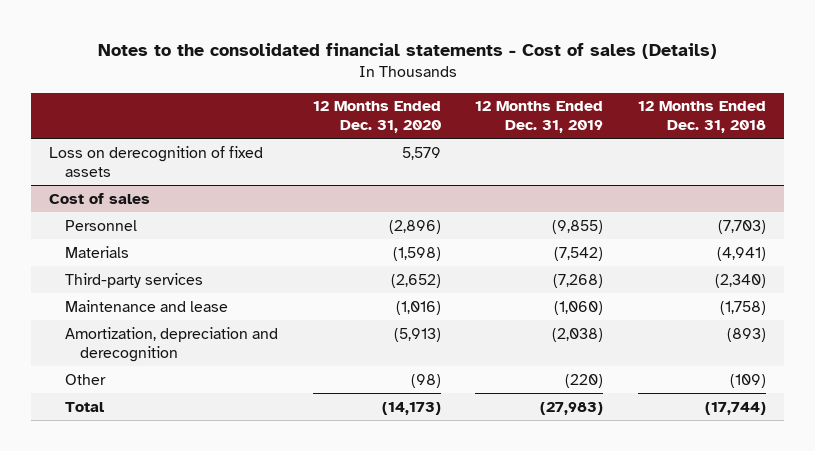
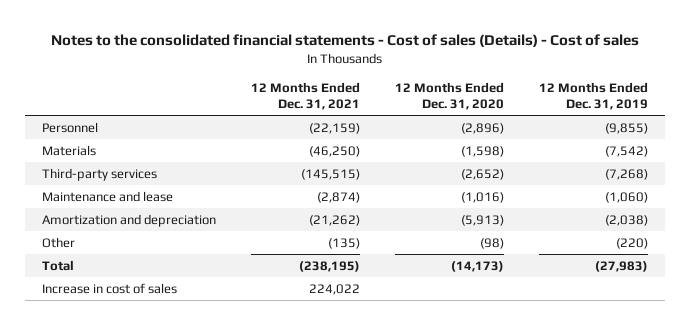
- Notes to the consolidated financial statements - Cost of sales (Details)
+ Notes to the consolidated financial statements - Cost of sales (Details) - Cost of sales
- | 12 Months Ended Dec. 31, 2020 | 12 Months Ended Dec. 31, 2019 | 12 Months Ended Dec. 31, 2018
+ | 12 Months Ended Dec. 31, 2021 | 12 Months Ended Dec. 31, 2020 | 12 Months Ended Dec. 31, 2019
- Loss on derecognition of fixed assets | 5,579 | |
- Cost of sales
- Amortization, depreciation and derecognition | (5,913) | (2,038) | (893)
+ Amortization and depreciation | (21,262) | (5,913) | (2,038)
+ Increase in cost of sales | 224,022 | |

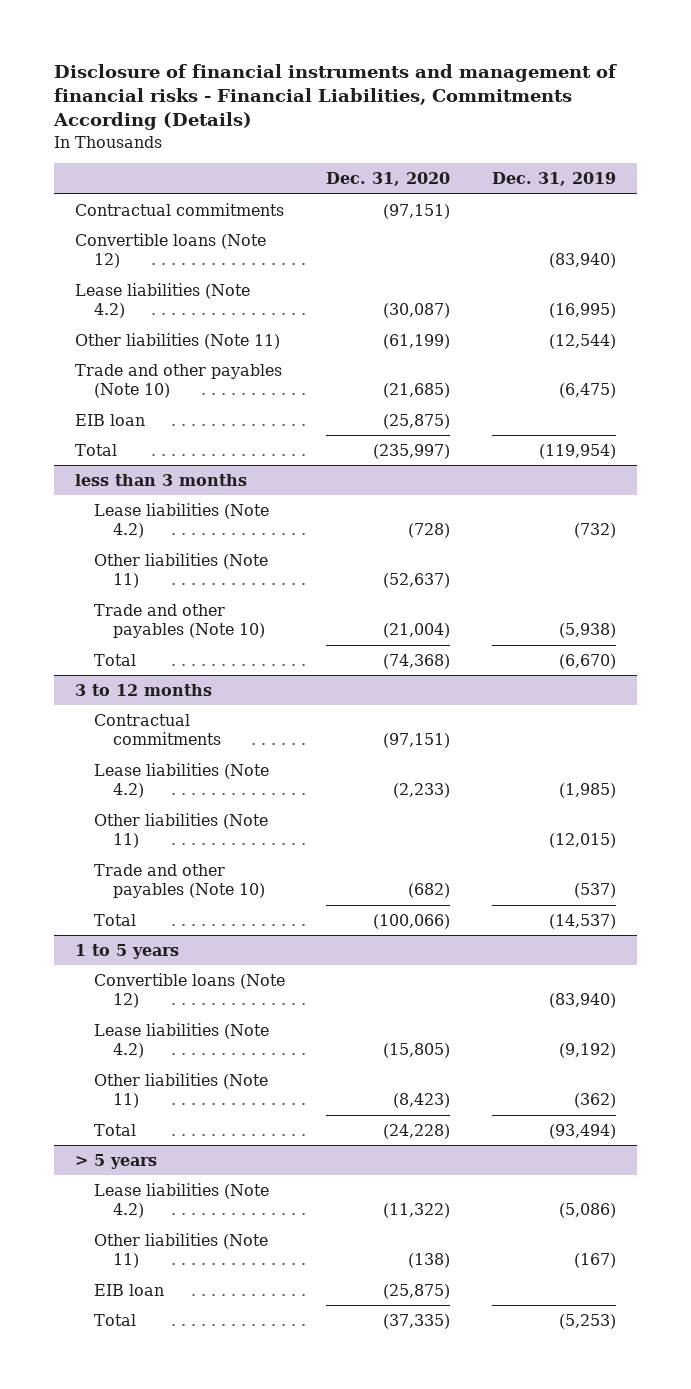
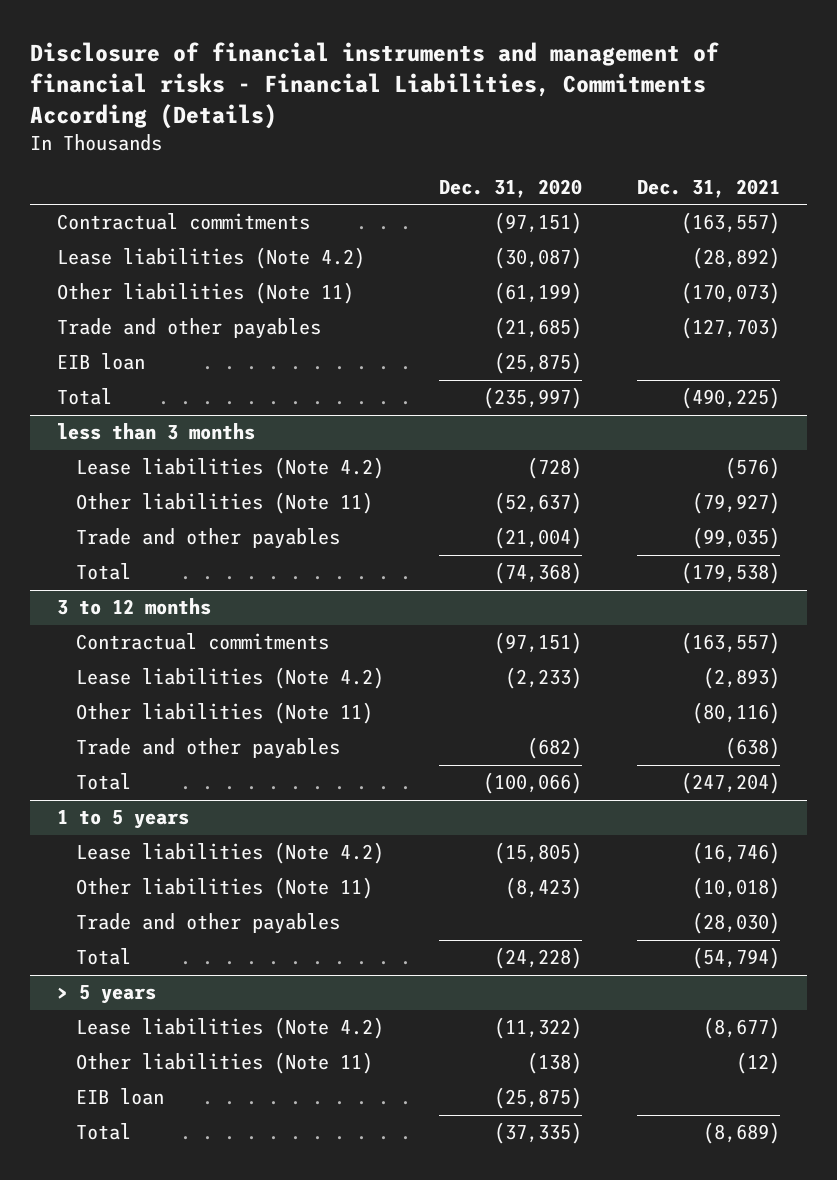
- | Dec. 31, 2020 | Dec. 31, 2019
+ | Dec. 31, 2020 | Dec. 31, 2021
- Convertible loans (Note 12) | | (83,940)
- Trade and other payables (Note 10) | (21,685) | (6,475)
+ Trade and other payables | (21,685) | (127,703)
@ less than 3 months
- Trade and other payables (Note 10) | (21,004) | (5,938)
+ Trade and other payables | (21,004) | (99,035)
@ 3 to 12 months
- Trade and other payables (Note 10) | (682) | (537)
+ Trade and other payables | (682) | (638)
@ 1 to 5 years
- Convertible loans (Note 12) | | (83,940)
+ Trade and other payables | | (28,030)

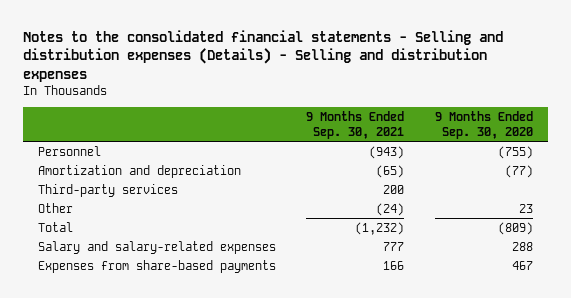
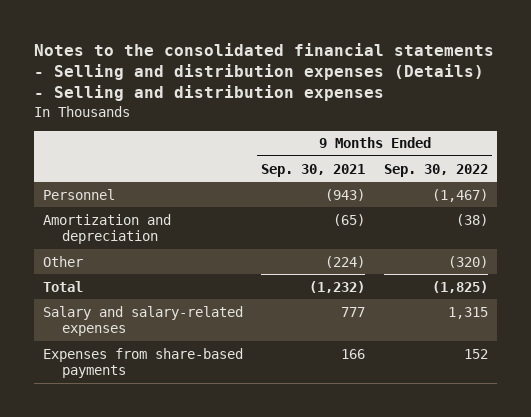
- | 9 Months Ended Sep. 30, 2021 | 9 Months Ended Sep. 30, 2020
+ | 9 Months Ended Sep. 30, 2021 | 9 Months Ended Sep. 30, 2022
- Third-party services | 200 |
- Other | (24) | 23
+ Other | (224) | (320)

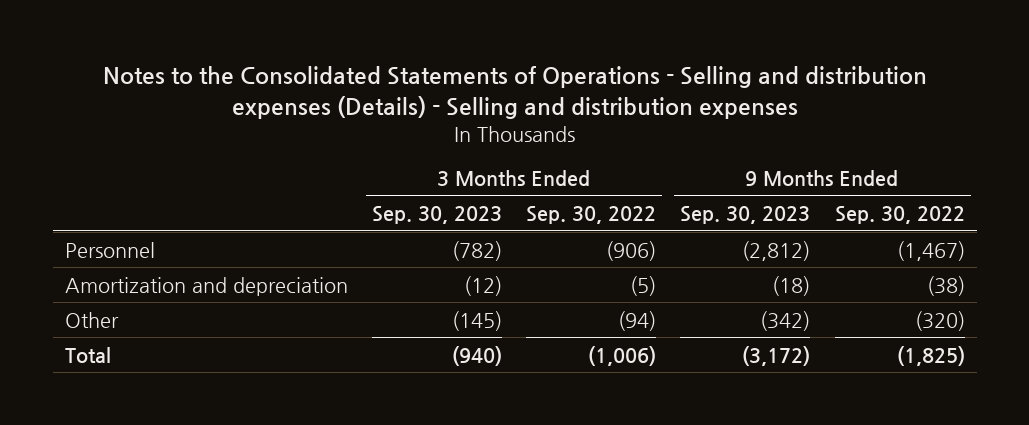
- Notes to the consolidated financial statements - Selling and distribution expenses (Details) - Selling and distribution expenses
+ Notes to the Consolidated Statements of Operations - Selling and distribution expenses (Details) - Selling and distribution expenses
- | 9 Months Ended Sep. 30, 2021 | 9 Months Ended Sep. 30, 2022
+ | 3 Months Ended Sep. 30, 2023 | 3 Months Ended Sep. 30, 2022 | 9 Months Ended Sep. 30, 2023 | 9 Months Ended Sep. 30, 2022
- Salary and salary-related expenses | 777 | 1,315
- Expenses from share-based payments | 166 | 152

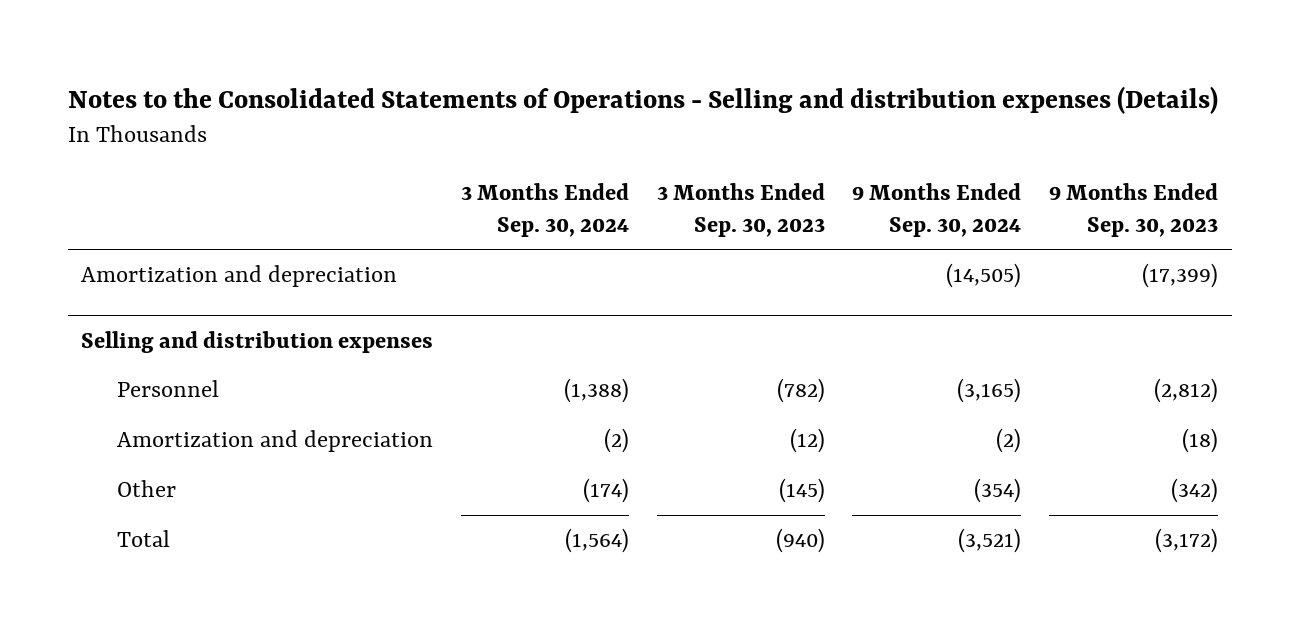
- Notes to the Consolidated Statements of Operations - Selling and distribution expenses (Details) - Selling and distribution expenses
+ Notes to the Consolidated Statements of Operations - Selling and distribution expenses (Details)
- | 3 Months Ended Sep. 30, 2023 | 3 Months Ended Sep. 30, 2022 | 9 Months Ended Sep. 30, 2023 | 9 Months Ended Sep. 30, 2022
+ | 3 Months Ended Sep. 30, 2024 | 3 Months Ended Sep. 30, 2023 | 9 Months Ended Sep. 30, 2024 | 9 Months Ended Sep. 30, 2023
+ Amortization and depreciation | | | (14,505) | (17,399)
+ Selling and distribution expenses

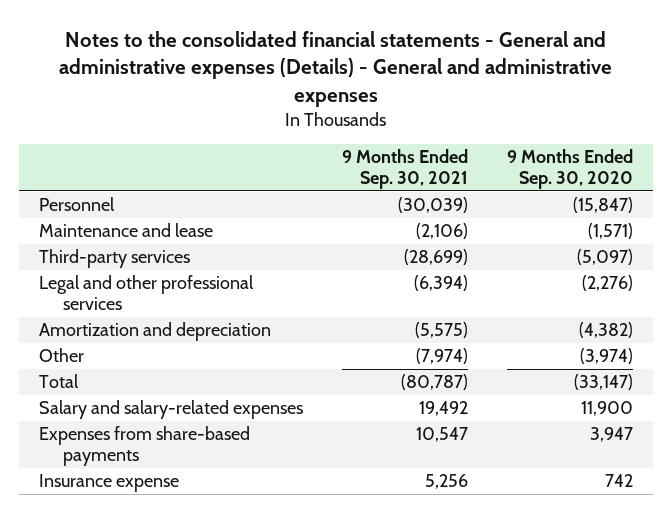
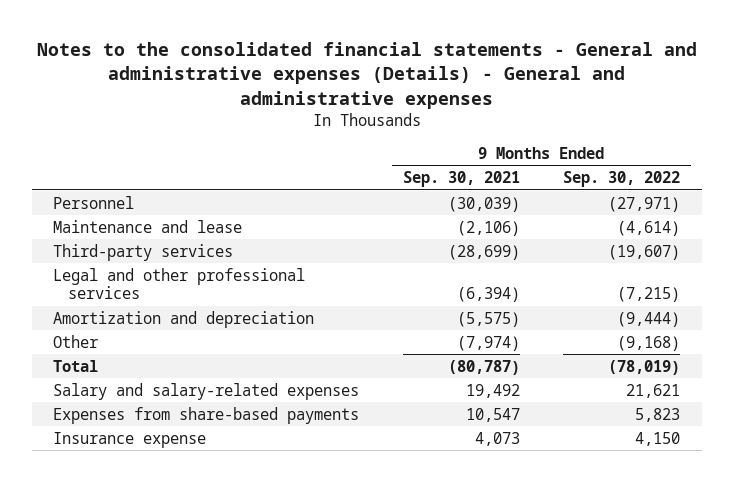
- | 9 Months Ended Sep. 30, 2021 | 9 Months Ended Sep. 30, 2020
+ | 9 Months Ended Sep. 30, 2021 | 9 Months Ended Sep. 30, 2022
- Insurance expense | 5,256 | 742
+ Insurance expense | 4,073 | 4,150

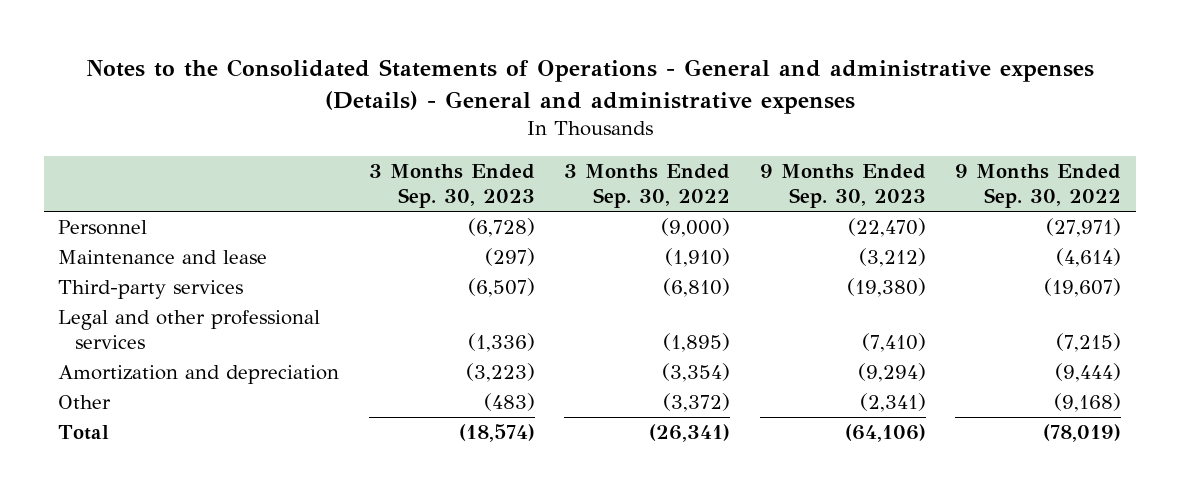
- Notes to the consolidated financial statements - General and administrative expenses (Details) - General and administrative expenses
+ Notes to the Consolidated Statements of Operations - General and administrative expenses (Details) - General and administrative expenses
- | 9 Months Ended Sep. 30, 2021 | 9 Months Ended Sep. 30, 2022
+ | 3 Months Ended Sep. 30, 2023 | 3 Months Ended Sep. 30, 2022 | 9 Months Ended Sep. 30, 2023 | 9 Months Ended Sep. 30, 2022
- Salary and salary-related expenses | 19,492 | 21,621
- Expenses from share-based payments | 10,547 | 5,823
- Insurance expense | 4,073 | 4,150

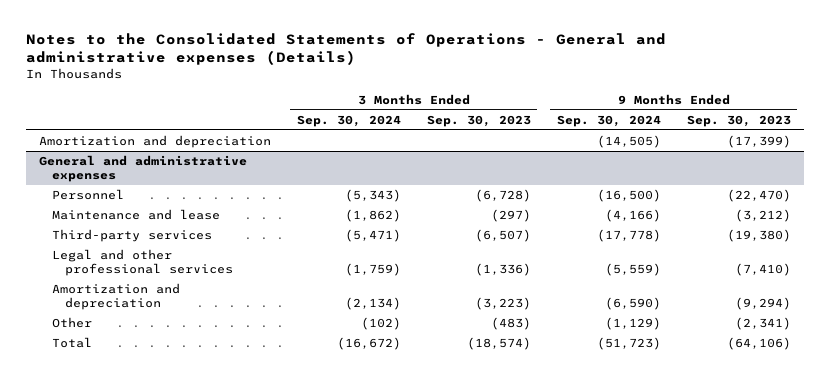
- Notes to the Consolidated Statements of Operations - General and administrative expenses (Details) - General and administrative expenses
+ Notes to the Consolidated Statements of Operations - General and administrative expenses (Details)
- | 3 Months Ended Sep. 30, 2023 | 3 Months Ended Sep. 30, 2022 | 9 Months Ended Sep. 30, 2023 | 9 Months Ended Sep. 30, 2022
+ | 3 Months Ended Sep. 30, 2024 | 3 Months Ended Sep. 30, 2023 | 9 Months Ended Sep. 30, 2024 | 9 Months Ended Sep. 30, 2023
+ Amortization and depreciation | | | (14,505) | (17,399)
+ General and administrative expenses

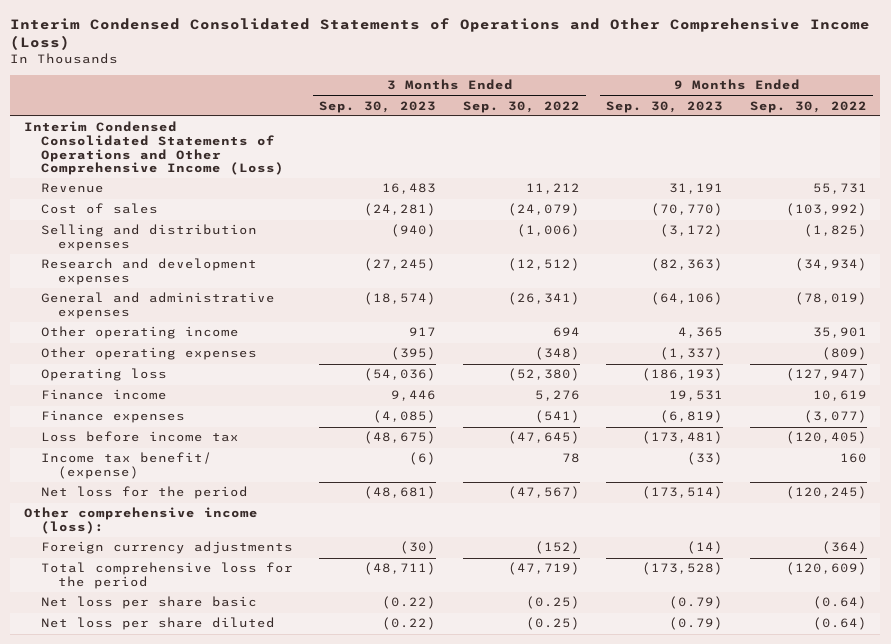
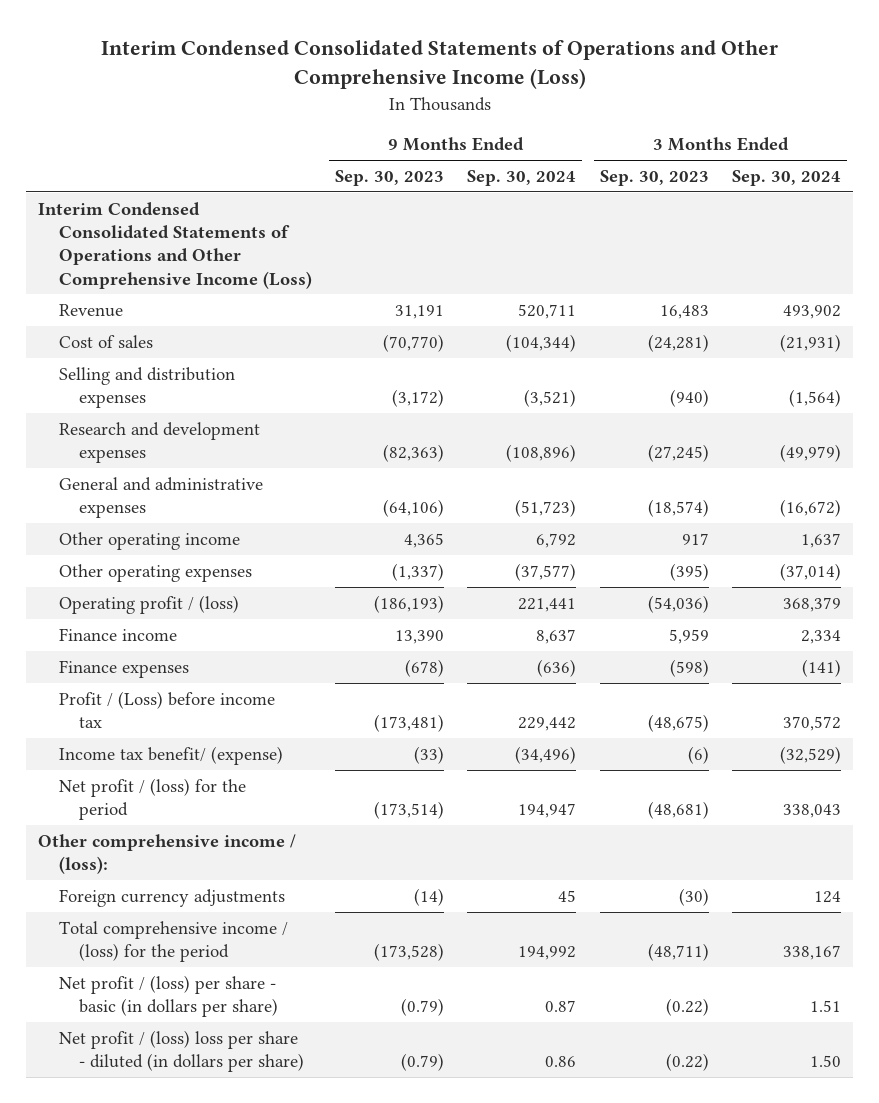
- | 3 Months Ended Sep. 30, 2023 | 3 Months Ended Sep. 30, 2022 | 9 Months Ended Sep. 30, 2023 | 9 Months Ended Sep. 30, 2022
+ | 9 Months Ended Sep. 30, 2023 | 9 Months Ended Sep. 30, 2024 | 3 Months Ended Sep. 30, 2023 | 3 Months Ended Sep. 30, 2024
- Operating loss | (54,036) | (52,380) | (186,193) | (127,947)
- Finance income | 9,446 | 5,276 | 19,531 | 10,619
- Finance expenses | (4,085) | (541) | (6,819) | (3,077)
- Loss before income tax | (48,675) | (47,645) | (173,481) | (120,405)
+ Operating profit / (loss) | (186,193) | 221,441 | (54,036) | 368,379
+ Finance income | 13,390 | 8,637 | 5,959 | 2,334
+ Finance expenses | (678) | (636) | (598) | (141)
+ Profit / (Loss) before income tax | (173,481) | 229,442 | (48,675) | 370,572
- Net loss for the period | (48,681) | (47,567) | (173,514) | (120,245)
- Other comprehensive income (loss):
+ Net profit / (loss) for the period | (173,514) | 194,947 | (48,681) | 338,043
+ Other comprehensive income / (loss):
- Total comprehensive loss for the period | (48,711) | (47,719) | (173,528) | (120,609)
- Net loss per share basic | (0.22) | (0.25) | (0.79) | (0.64)
- Net loss per share diluted | (0.22) | (0.25) | (0.79) | (0.64)
+ Total comprehensive income / (loss) for the period | (173,528) | 194,992 | (48,711) | 338,167
+ Net profit / (loss) per share - basic (in dollars per share) | (0.79) | 0.87 | (0.22) | 1.51
+ Net profit / (loss) loss per share - diluted (in dollars per share) | (0.79) | 0.86 | (0.22) | 1.50

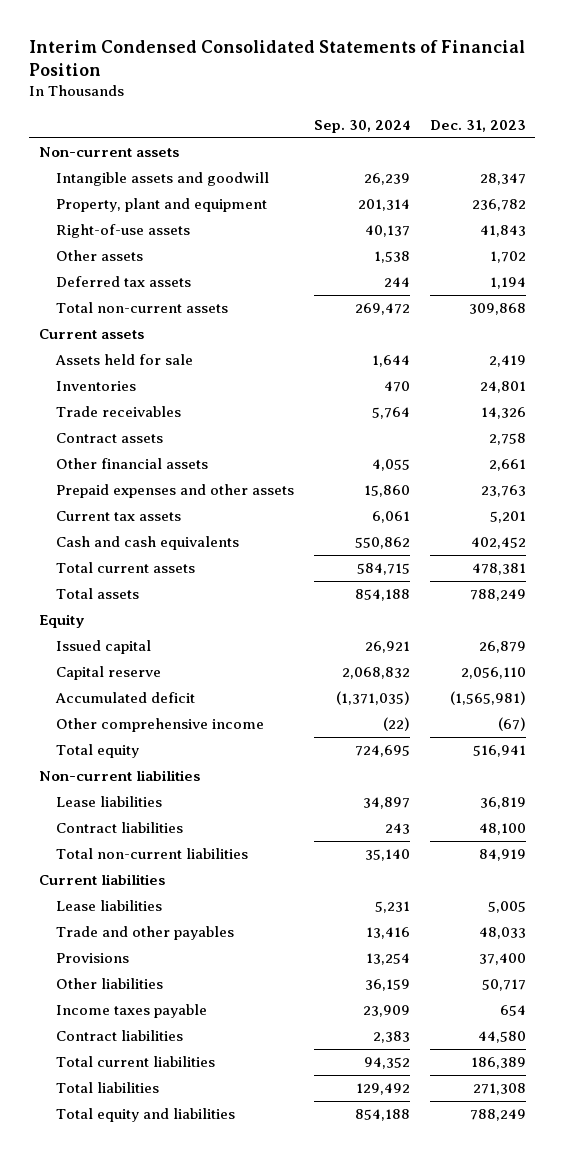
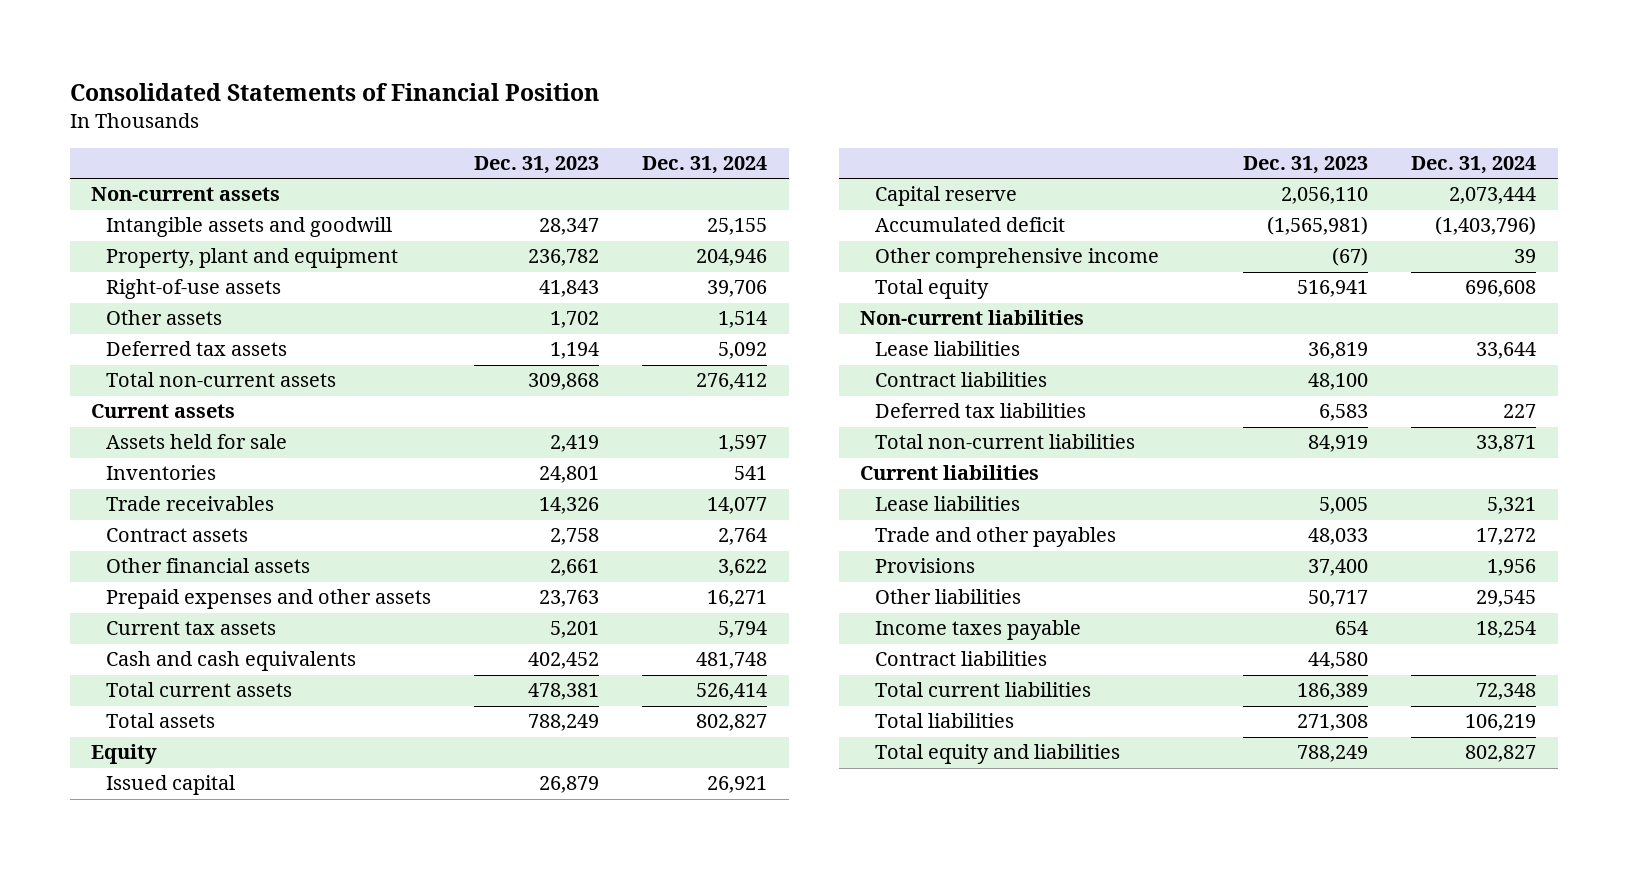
- Interim Condensed Consolidated Statements of Financial Position
+ Consolidated Statements of Financial Position
- | Sep. 30, 2024 | Dec. 31, 2023
+ | Dec. 31, 2023 | Dec. 31, 2024
+ Deferred tax liabilities | 6,583 | 227

